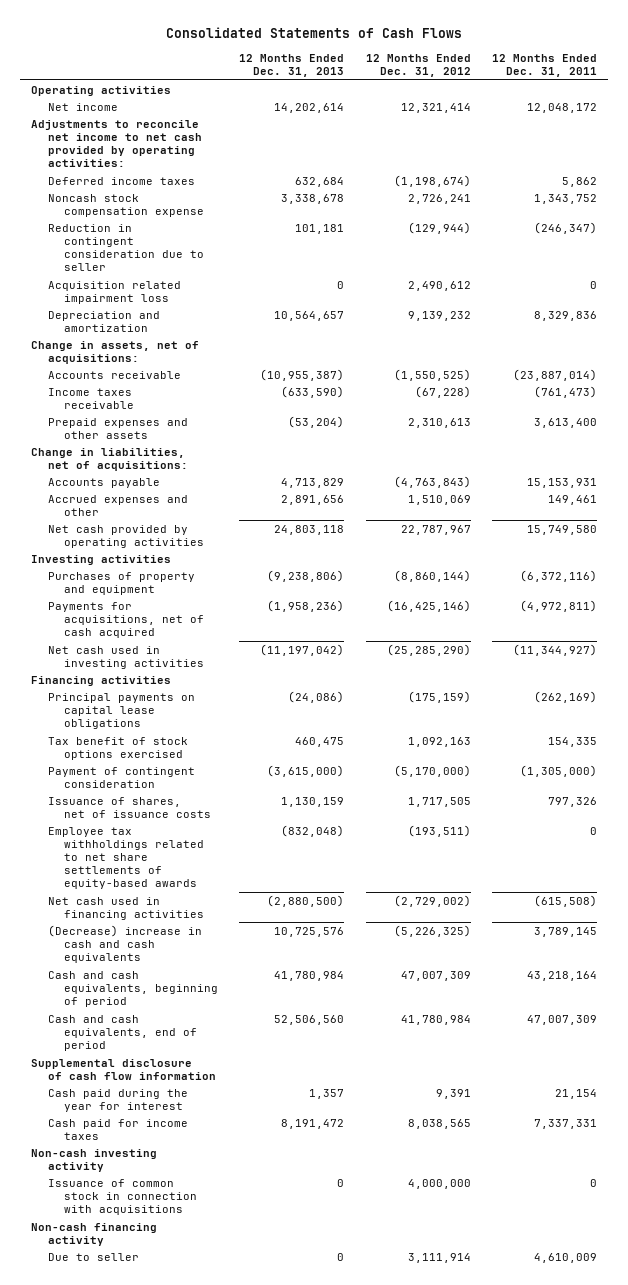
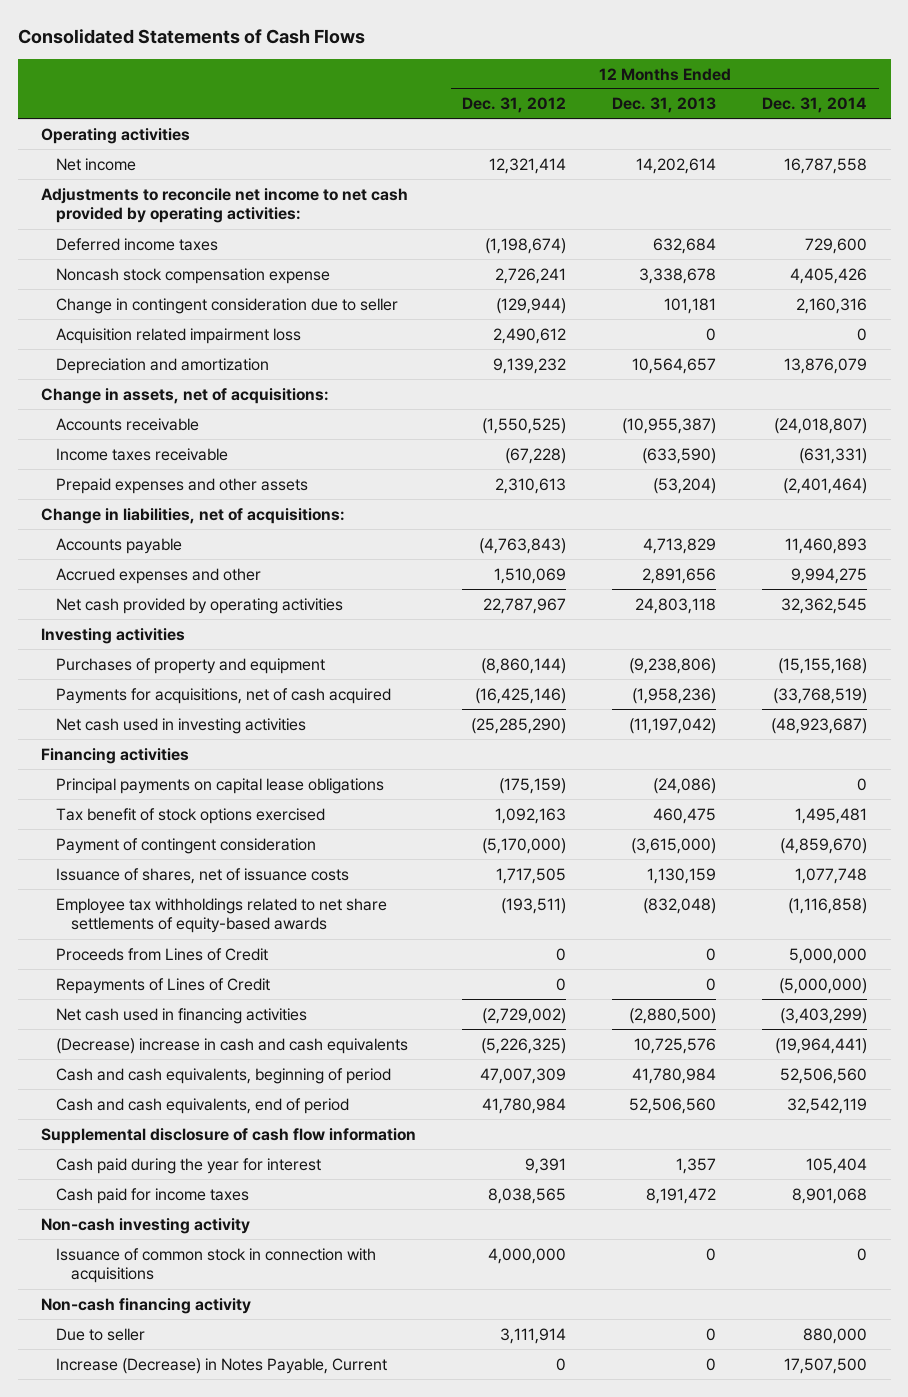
- | 12 Months Ended Dec. 31, 2013 | 12 Months Ended Dec. 31, 2012 | 12 Months Ended Dec. 31, 2011
+ | 12 Months Ended Dec. 31, 2012 | 12 Months Ended Dec. 31, 2013 | 12 Months Ended Dec. 31, 2014
- Reduction in contingent consideration due to seller | 101,181 | (129,944) | (246,347)
+ Change in contingent consideration due to seller | (129,944) | 101,181 | 2,160,316
+ Proceeds from Lines of Credit | 0 | 0 | 5,000,000
+ Repayments of Lines of Credit | 0 | 0 | (5,000,000)
+ Increase (Decrease) in Notes Payable, Current | 0 | 0 | 17,507,500

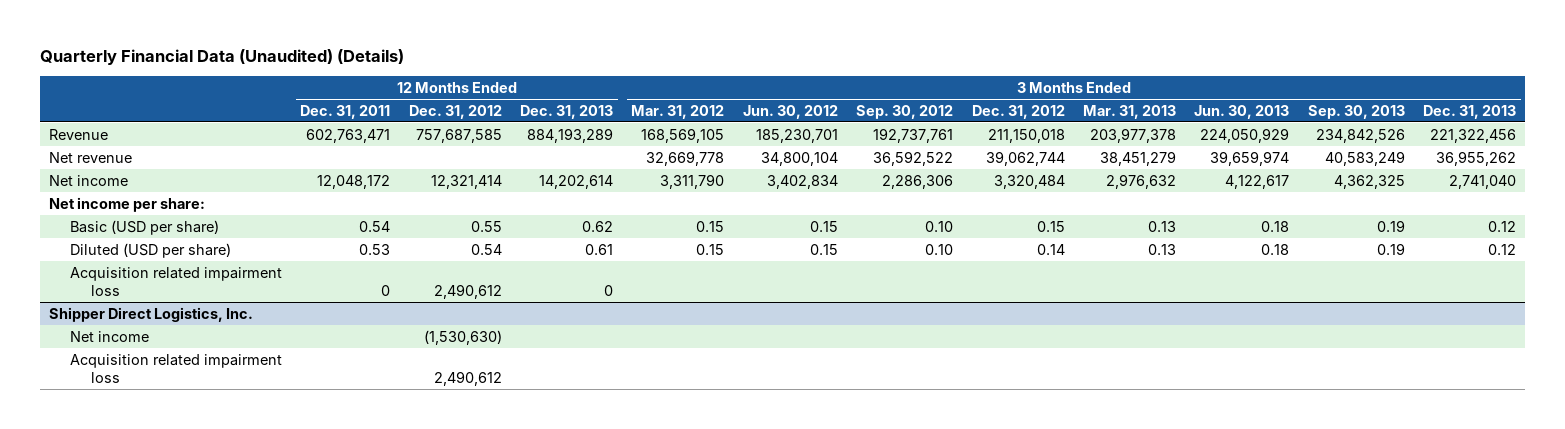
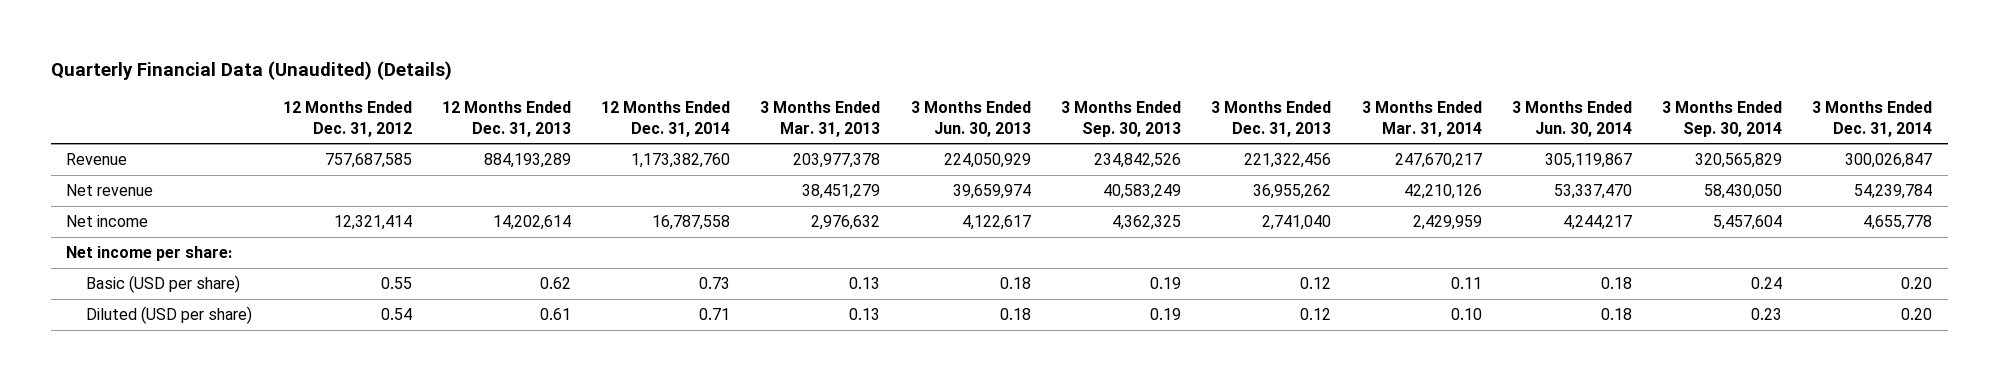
- | 12 Months Ended Dec. 31, 2011 | 12 Months Ended Dec. 31, 2012 | 12 Months Ended Dec. 31, 2013 | 3 Months Ended Mar. 31, 2012 | 3 Months Ended Jun. 30, 2012 | 3 Months Ended Sep. 30, 2012 | 3 Months Ended Dec. 31, 2012 | 3 Months Ended Mar. 31, 2013 | 3 Months Ended Jun. 30, 2013 | 3 Months Ended Sep. 30, 2013 | 3 Months Ended Dec. 31, 2013
+ | 12 Months Ended Dec. 31, 2012 | 12 Months Ended Dec. 31, 2013 | 12 Months Ended Dec. 31, 2014 | 3 Months Ended Mar. 31, 2013 | 3 Months Ended Jun. 30, 2013 | 3 Months Ended Sep. 30, 2013 | 3 Months Ended Dec. 31, 2013 | 3 Months Ended Mar. 31, 2014 | 3 Months Ended Jun. 30, 2014 | 3 Months Ended Sep. 30, 2014 | 3 Months Ended Dec. 31, 2014
- Acquisition related impairment loss | 0 | 2,490,612 | 0 | | | | | | | |
- Shipper Direct Logistics, Inc.
- Net income | | (1,530,630) | | | | | | | | |
- Acquisition related impairment loss | | 2,490,612 | | | | | | | | |

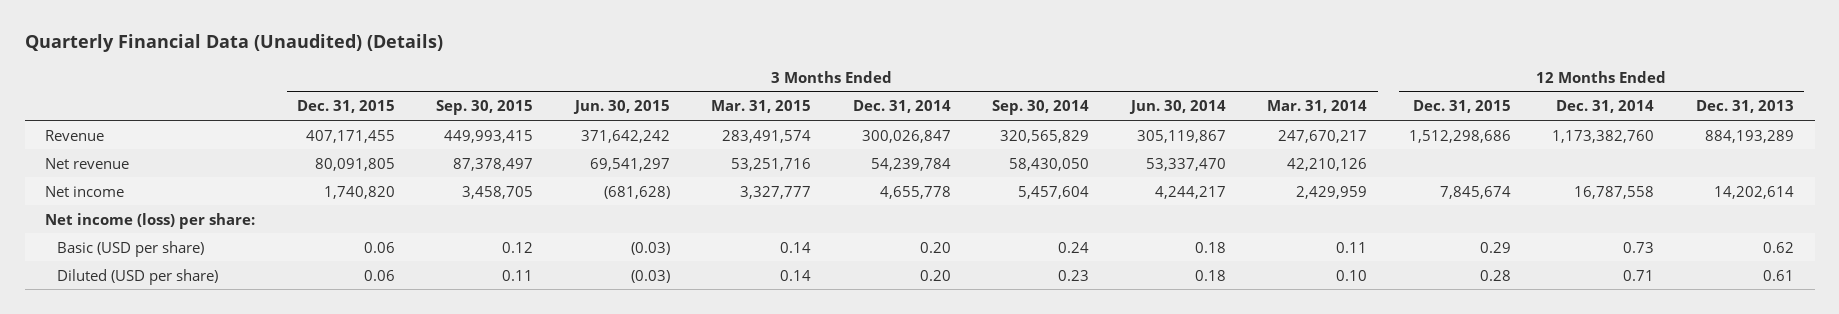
- | 12 Months Ended Dec. 31, 2012 | 12 Months Ended Dec. 31, 2013 | 12 Months Ended Dec. 31, 2014 | 3 Months Ended Mar. 31, 2013 | 3 Months Ended Jun. 30, 2013 | 3 Months Ended Sep. 30, 2013 | 3 Months Ended Dec. 31, 2013 | 3 Months Ended Mar. 31, 2014 | 3 Months Ended Jun. 30, 2014 | 3 Months Ended Sep. 30, 2014 | 3 Months Ended Dec. 31, 2014
+ | 3 Months Ended Dec. 31, 2015 | 3 Months Ended Sep. 30, 2015 | 3 Months Ended Jun. 30, 2015 | 3 Months Ended Mar. 31, 2015 | 3 Months Ended Dec. 31, 2014 | 3 Months Ended Sep. 30, 2014 | 3 Months Ended Jun. 30, 2014 | 3 Months Ended Mar. 31, 2014 | 12 Months Ended Dec. 31, 2015 | 12 Months Ended Dec. 31, 2014 | 12 Months Ended Dec. 31, 2013
- Net income per share:
+ Net income (loss) per share:

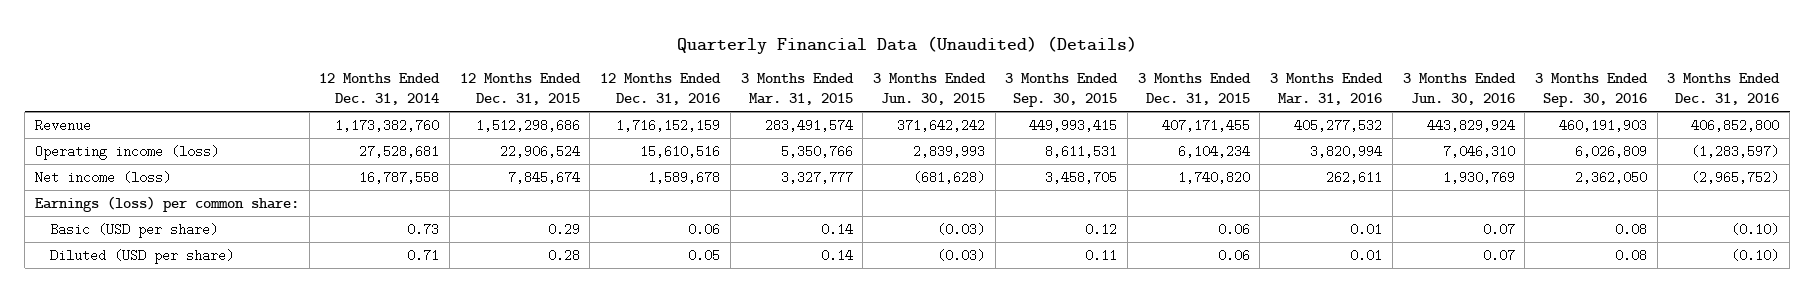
- | 3 Months Ended Dec. 31, 2015 | 3 Months Ended Sep. 30, 2015 | 3 Months Ended Jun. 30, 2015 | 3 Months Ended Mar. 31, 2015 | 3 Months Ended Dec. 31, 2014 | 3 Months Ended Sep. 30, 2014 | 3 Months Ended Jun. 30, 2014 | 3 Months Ended Mar. 31, 2014 | 12 Months Ended Dec. 31, 2015 | 12 Months Ended Dec. 31, 2014 | 12 Months Ended Dec. 31, 2013
+ | 12 Months Ended Dec. 31, 2014 | 12 Months Ended Dec. 31, 2015 | 12 Months Ended Dec. 31, 2016 | 3 Months Ended Mar. 31, 2015 | 3 Months Ended Jun. 30, 2015 | 3 Months Ended Sep. 30, 2015 | 3 Months Ended Dec. 31, 2015 | 3 Months Ended Mar. 31, 2016 | 3 Months Ended Jun. 30, 2016 | 3 Months Ended Sep. 30, 2016 | 3 Months Ended Dec. 31, 2016
- Net revenue | 80,091,805 | 87,378,497 | 69,541,297 | 53,251,716 | 54,239,784 | 58,430,050 | 53,337,470 | 42,210,126 | | |
- Net income | 1,740,820 | 3,458,705 | (681,628) | 3,327,777 | 4,655,778 | 5,457,604 | 4,244,217 | 2,429,959 | 7,845,674 | 16,787,558 | 14,202,614
- Net income (loss) per share:
+ Operating income (loss) | 27,528,681 | 22,906,524 | 15,610,516 | 5,350,766 | 2,839,993 | 8,611,531 | 6,104,234 | 3,820,994 | 7,046,310 | 6,026,809 | (1,283,597)
+ Net income (loss) | 16,787,558 | 7,845,674 | 1,589,678 | 3,327,777 | (681,628) | 3,458,705 | 1,740,820 | 262,611 | 1,930,769 | 2,362,050 | (2,965,752)
+ Earnings (loss) per common share:

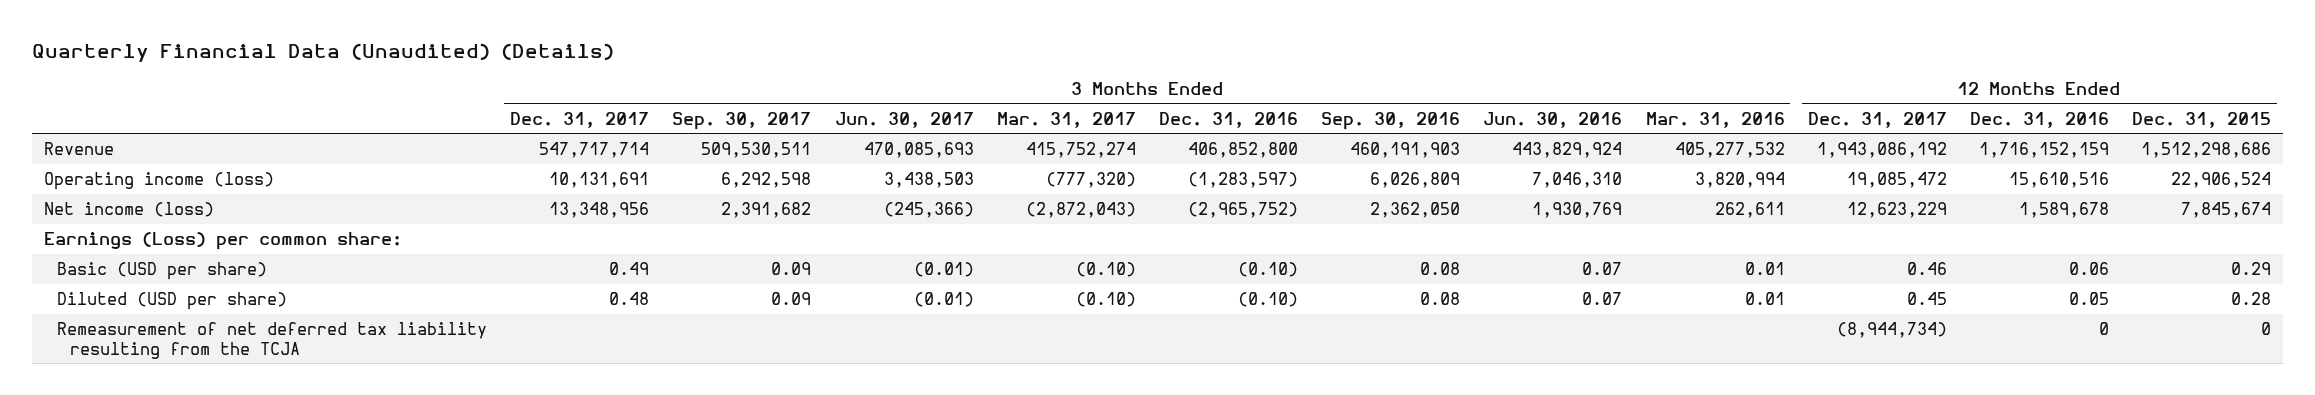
- | 12 Months Ended Dec. 31, 2014 | 12 Months Ended Dec. 31, 2015 | 12 Months Ended Dec. 31, 2016 | 3 Months Ended Mar. 31, 2015 | 3 Months Ended Jun. 30, 2015 | 3 Months Ended Sep. 30, 2015 | 3 Months Ended Dec. 31, 2015 | 3 Months Ended Mar. 31, 2016 | 3 Months Ended Jun. 30, 2016 | 3 Months Ended Sep. 30, 2016 | 3 Months Ended Dec. 31, 2016
+ | 3 Months Ended Dec. 31, 2017 | 3 Months Ended Sep. 30, 2017 | 3 Months Ended Jun. 30, 2017 | 3 Months Ended Mar. 31, 2017 | 3 Months Ended Dec. 31, 2016 | 3 Months Ended Sep. 30, 2016 | 3 Months Ended Jun. 30, 2016 | 3 Months Ended Mar. 31, 2016 | 12 Months Ended Dec. 31, 2017 | 12 Months Ended Dec. 31, 2016 | 12 Months Ended Dec. 31, 2015
- Earnings (loss) per common share:
+ Earnings (Loss) per common share:
+ Remeasurement of net deferred tax liability resulting from the TCJA | | | | | | | | | (8,944,734) | 0 | 0

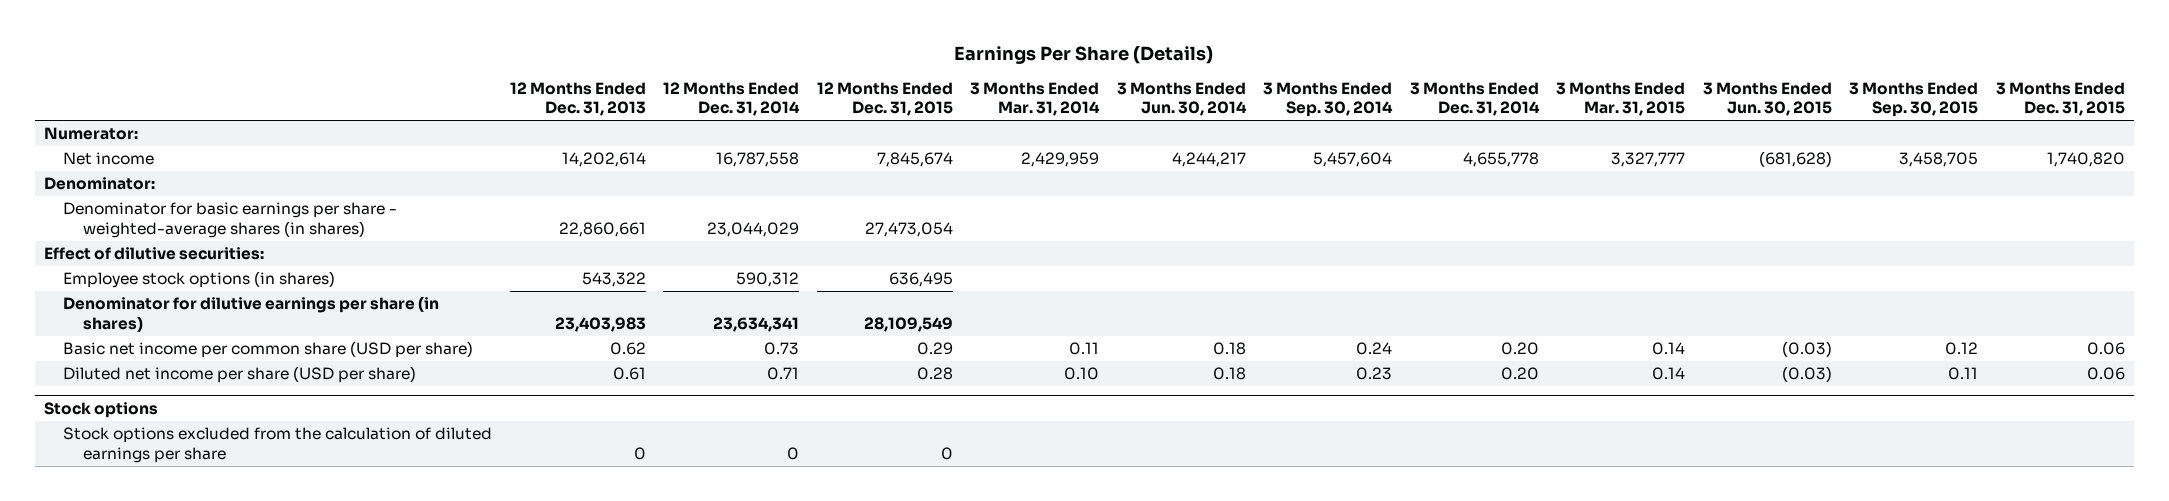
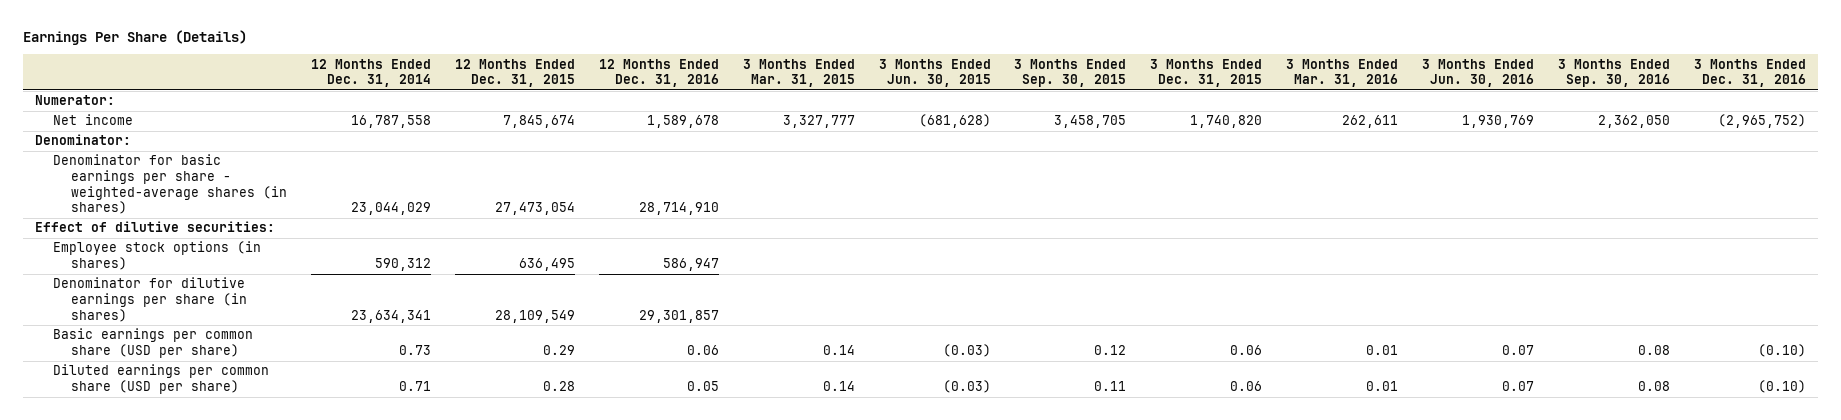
- | 12 Months Ended Dec. 31, 2013 | 12 Months Ended Dec. 31, 2014 | 12 Months Ended Dec. 31, 2015 | 3 Months Ended Mar. 31, 2014 | 3 Months Ended Jun. 30, 2014 | 3 Months Ended Sep. 30, 2014 | 3 Months Ended Dec. 31, 2014 | 3 Months Ended Mar. 31, 2015 | 3 Months Ended Jun. 30, 2015 | 3 Months Ended Sep. 30, 2015 | 3 Months Ended Dec. 31, 2015
+ | 12 Months Ended Dec. 31, 2014 | 12 Months Ended Dec. 31, 2015 | 12 Months Ended Dec. 31, 2016 | 3 Months Ended Mar. 31, 2015 | 3 Months Ended Jun. 30, 2015 | 3 Months Ended Sep. 30, 2015 | 3 Months Ended Dec. 31, 2015 | 3 Months Ended Mar. 31, 2016 | 3 Months Ended Jun. 30, 2016 | 3 Months Ended Sep. 30, 2016 | 3 Months Ended Dec. 31, 2016
- Basic net income per common share (USD per share) | 0.62 | 0.73 | 0.29 | 0.11 | 0.18 | 0.24 | 0.20 | 0.14 | (0.03) | 0.12 | 0.06
- Diluted net income per share (USD per share) | 0.61 | 0.71 | 0.28 | 0.10 | 0.18 | 0.23 | 0.20 | 0.14 | (0.03) | 0.11 | 0.06
- Stock options
- Stock options excluded from the calculation of diluted earnings per share | 0 | 0 | 0 | | | | | | | |
+ Basic earnings per common share (USD per share) | 0.73 | 0.29 | 0.06 | 0.14 | (0.03) | 0.12 | 0.06 | 0.01 | 0.07 | 0.08 | (0.10)
+ Diluted earnings per common share (USD per share) | 0.71 | 0.28 | 0.05 | 0.14 | (0.03) | 0.11 | 0.06 | 0.01 | 0.07 | 0.08 | (0.10)

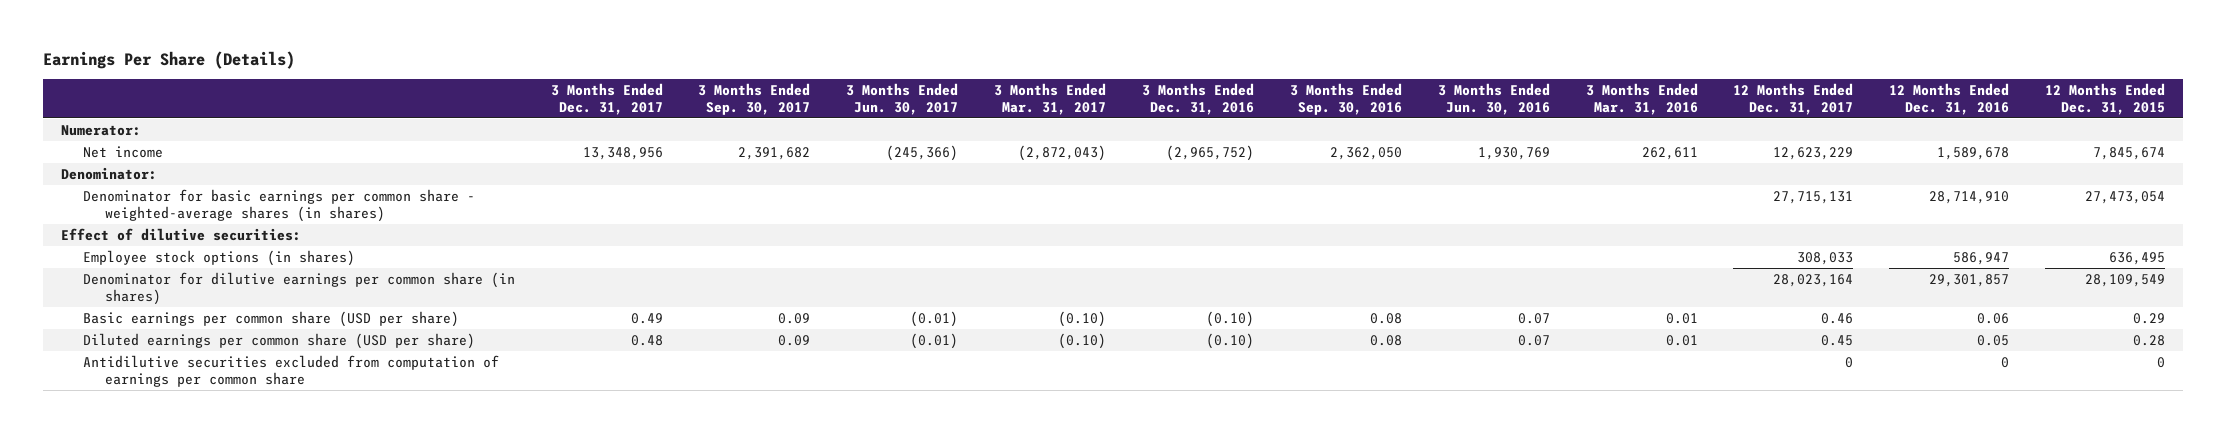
- | 12 Months Ended Dec. 31, 2014 | 12 Months Ended Dec. 31, 2015 | 12 Months Ended Dec. 31, 2016 | 3 Months Ended Mar. 31, 2015 | 3 Months Ended Jun. 30, 2015 | 3 Months Ended Sep. 30, 2015 | 3 Months Ended Dec. 31, 2015 | 3 Months Ended Mar. 31, 2016 | 3 Months Ended Jun. 30, 2016 | 3 Months Ended Sep. 30, 2016 | 3 Months Ended Dec. 31, 2016
+ | 3 Months Ended Dec. 31, 2017 | 3 Months Ended Sep. 30, 2017 | 3 Months Ended Jun. 30, 2017 | 3 Months Ended Mar. 31, 2017 | 3 Months Ended Dec. 31, 2016 | 3 Months Ended Sep. 30, 2016 | 3 Months Ended Jun. 30, 2016 | 3 Months Ended Mar. 31, 2016 | 12 Months Ended Dec. 31, 2017 | 12 Months Ended Dec. 31, 2016 | 12 Months Ended Dec. 31, 2015
- Denominator for basic earnings per share - weighted-average shares (in shares) | 23,044,029 | 27,473,054 | 28,714,910 | | | | | | | |
+ Denominator for basic earnings per common share - weighted-average shares (in shares) | | | | | | | | | 27,715,131 | 28,714,910 | 27,473,054
- Denominator for dilutive earnings per share (in shares) | 23,634,341 | 28,109,549 | 29,301,857 | | | | | | | |
+ Denominator for dilutive earnings per common share (in shares) | | | | | | | | | 28,023,164 | 29,301,857 | 28,109,549
+ Antidilutive securities excluded from computation of earnings per common share | | | | | | | | | 0 | 0 | 0

